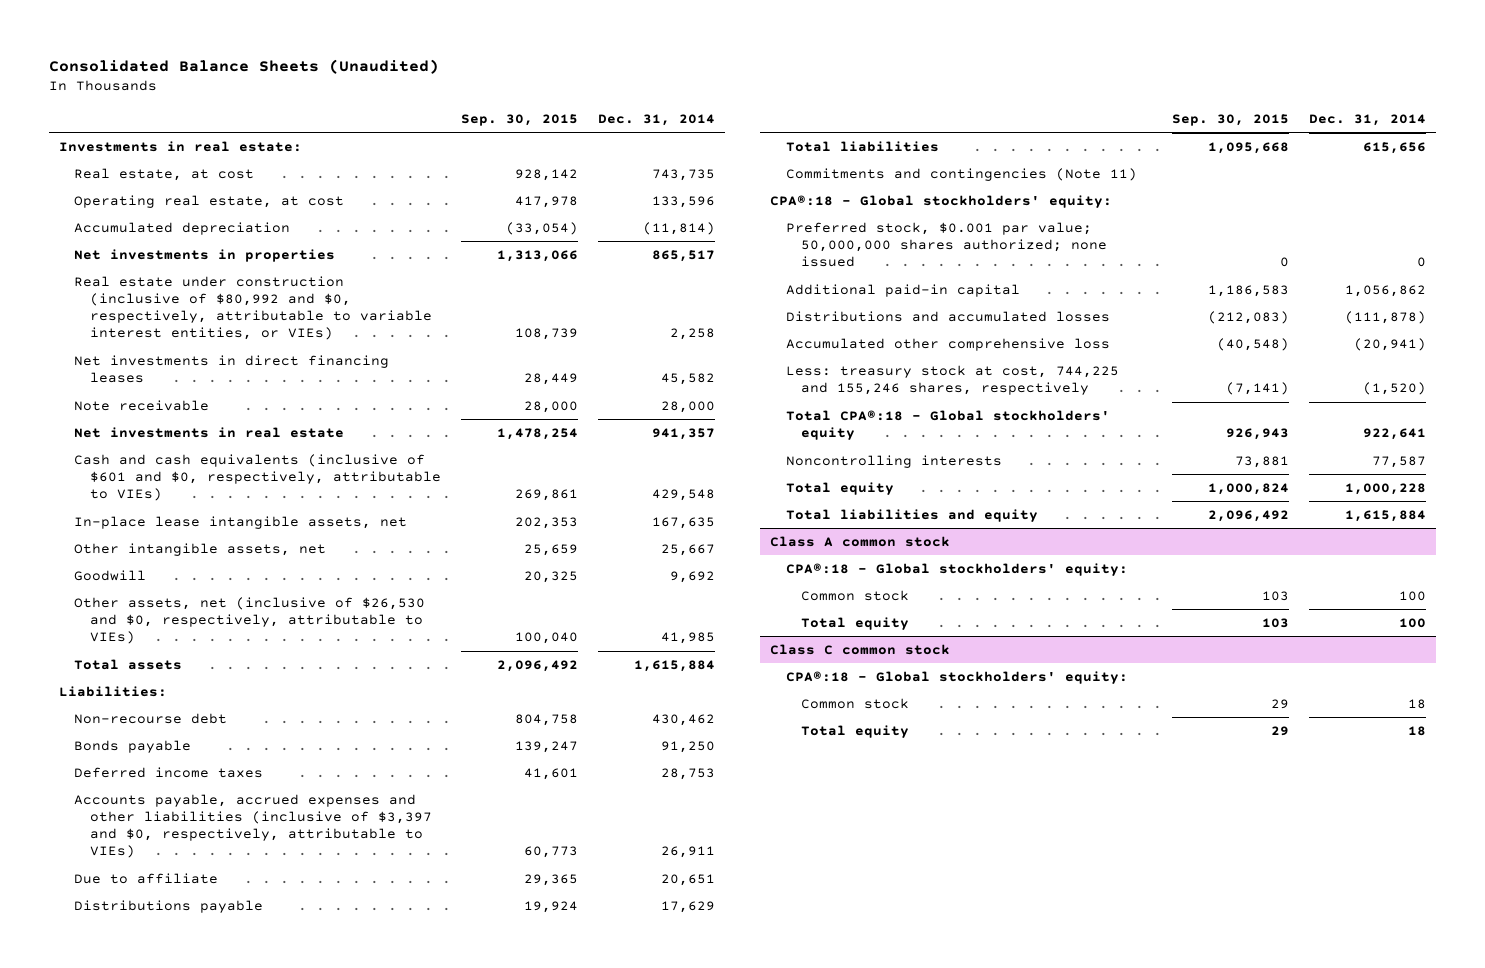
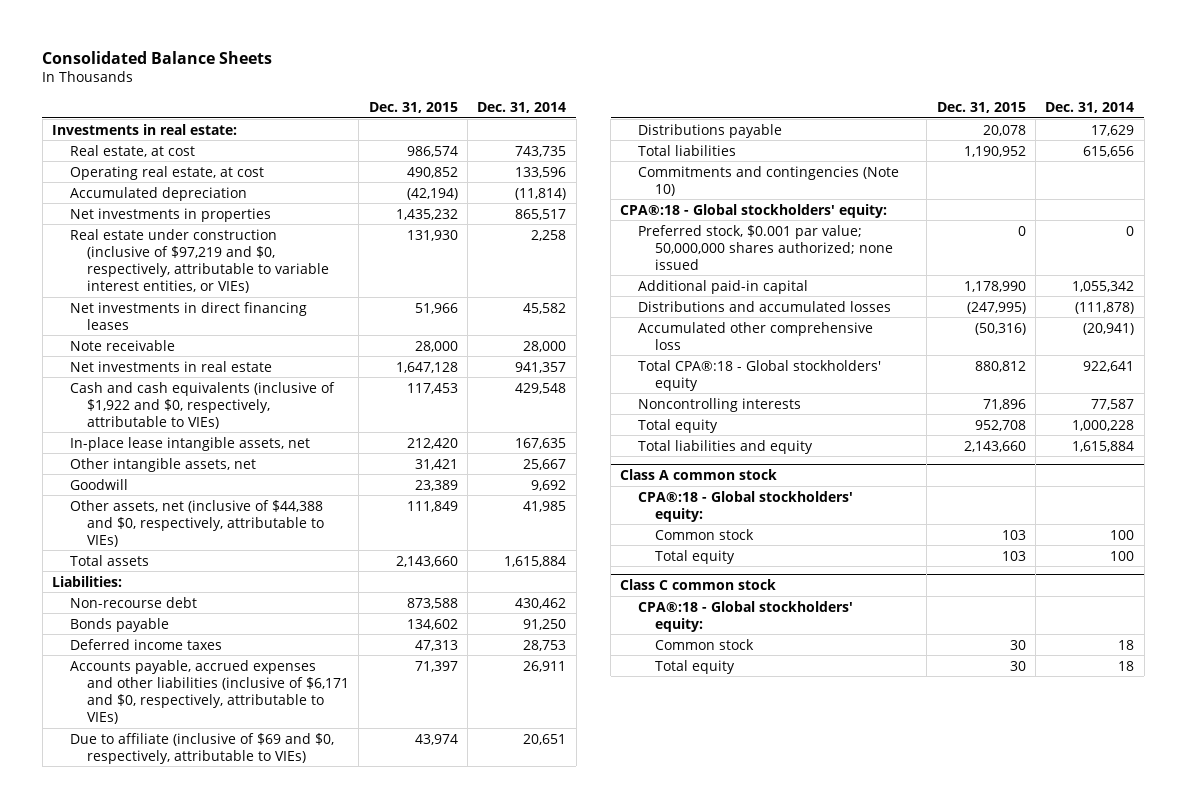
- Consolidated Balance Sheets (Unaudited)
+ Consolidated Balance Sheets
- | Sep. 30, 2015 | Dec. 31, 2014
+ | Dec. 31, 2015 | Dec. 31, 2014
- Real estate under construction (inclusive of $80,992 and $0, respectively, attributable to variable interest entities, or VIEs) | 108,739 | 2,258
+ Real estate under construction (inclusive of $97,219 and $0, respectively, attributable to variable interest entities, or VIEs) | 131,930 | 2,258
- Cash and cash equivalents (inclusive of $601 and $0, respectively, attributable to VIEs) | 269,861 | 429,548
+ Cash and cash equivalents (inclusive of $1,922 and $0, respectively, attributable to VIEs) | 117,453 | 429,548
- Other assets, net (inclusive of $26,530 and $0, respectively, attributable to VIEs) | 100,040 | 41,985
+ Other assets, net (inclusive of $44,388 and $0, respectively, attributable to VIEs) | 111,849 | 41,985
- Accounts payable, accrued expenses and other liabilities (inclusive of $3,397 and $0, respectively, attributable to VIEs) | 60,773 | 26,911
- Due to affiliate | 29,365 | 20,651
+ Accounts payable, accrued expenses and other liabilities (inclusive of $6,171 and $0, respectively, attributable to VIEs) | 71,397 | 26,911
+ Due to affiliate (inclusive of $69 and $0, respectively, attributable to VIEs) | 43,974 | 20,651
- Commitments and contingencies (Note 11)
+ Commitments and contingencies (Note 10)
- Additional paid-in capital | 1,186,583 | 1,056,862
+ Additional paid-in capital | 1,178,990 | 1,055,342
- Less: treasury stock at cost, 744,225 and 155,246 shares, respectively | (7,141) | (1,520)

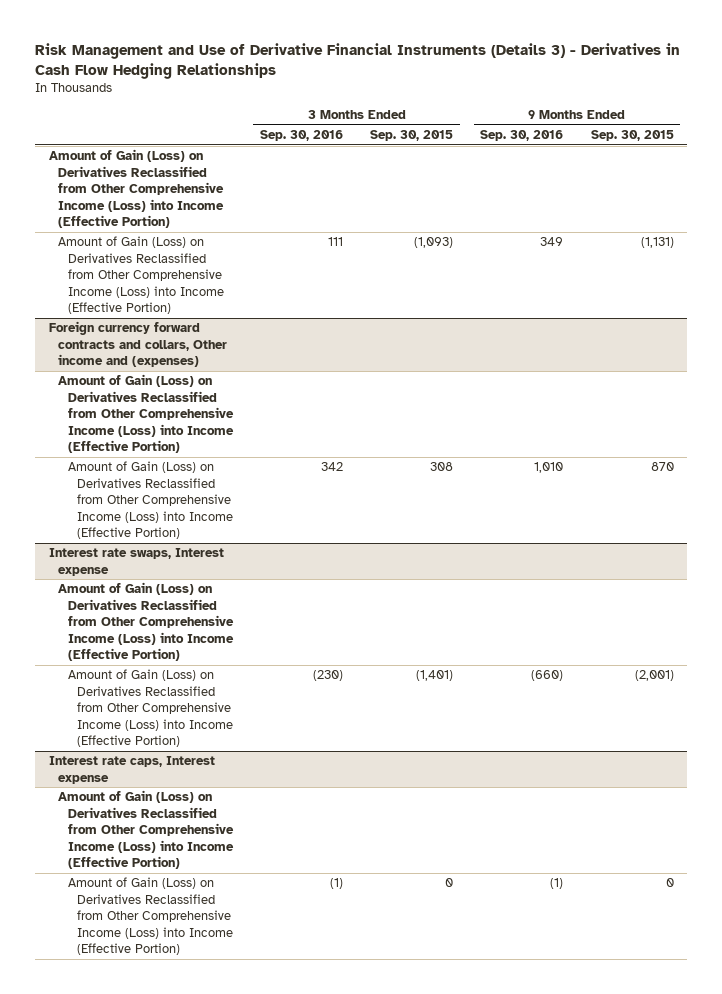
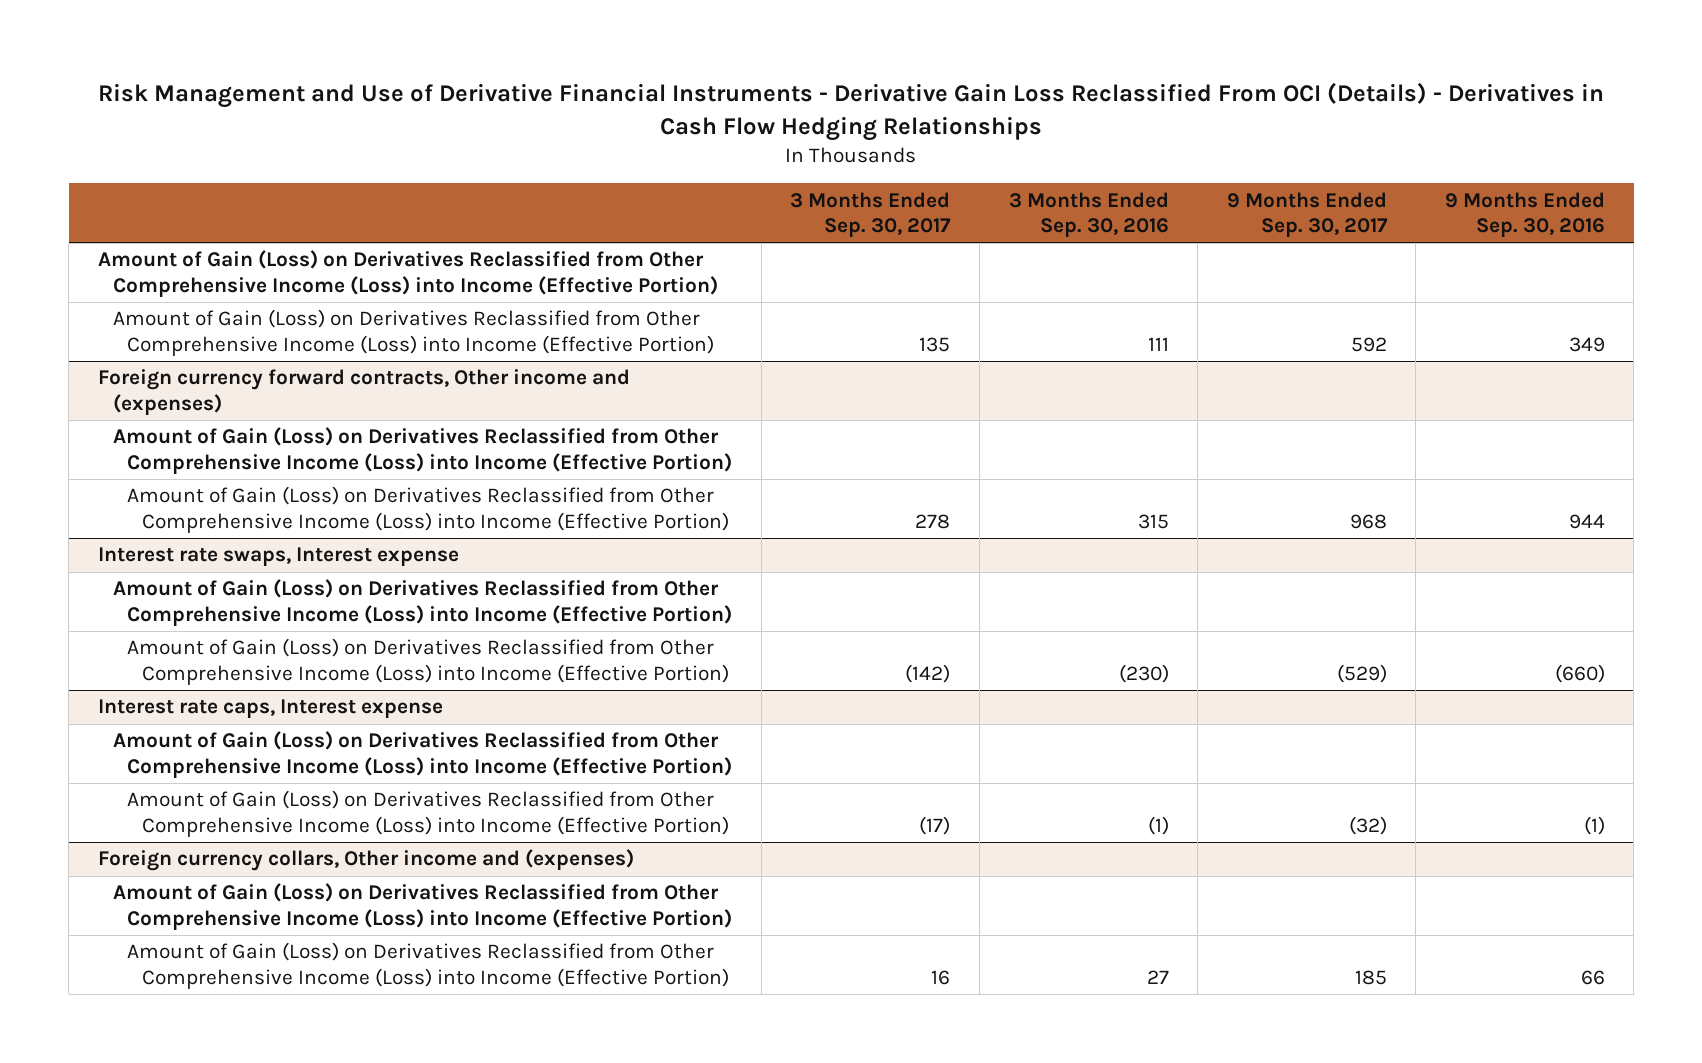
- Risk Management and Use of Derivative Financial Instruments (Details 3) - Derivatives in Cash Flow Hedging Relationships
+ Risk Management and Use of Derivative Financial Instruments - Derivative Gain Loss Reclassified From OCI (Details) - Derivatives in Cash Flow Hedging Relationships
- | 3 Months Ended Sep. 30, 2016 | 3 Months Ended Sep. 30, 2015 | 9 Months Ended Sep. 30, 2016 | 9 Months Ended Sep. 30, 2015
+ | 3 Months Ended Sep. 30, 2017 | 3 Months Ended Sep. 30, 2016 | 9 Months Ended Sep. 30, 2017 | 9 Months Ended Sep. 30, 2016
- Foreign currency forward contracts and collars, Other income and (expenses)
+ Foreign currency forward contracts, Other income and (expenses)
- Amount of Gain (Loss) on Derivatives Reclassified from Other Comprehensive Income (Loss) into Income (Effective Portion) | 342 | 308 | 1,010 | 870
+ Amount of Gain (Loss) on Derivatives Reclassified from Other Comprehensive Income (Loss) into Income (Effective Portion) | 278 | 315 | 968 | 944
+ Foreign currency collars, Other income and (expenses)
+ Amount of Gain (Loss) on Derivatives Reclassified from Other Comprehensive Income (Loss) into Income (Effective Portion)
+ Amount of Gain (Loss) on Derivatives Reclassified from Other Comprehensive Income (Loss) into Income (Effective Portion) | 16 | 27 | 185 | 66

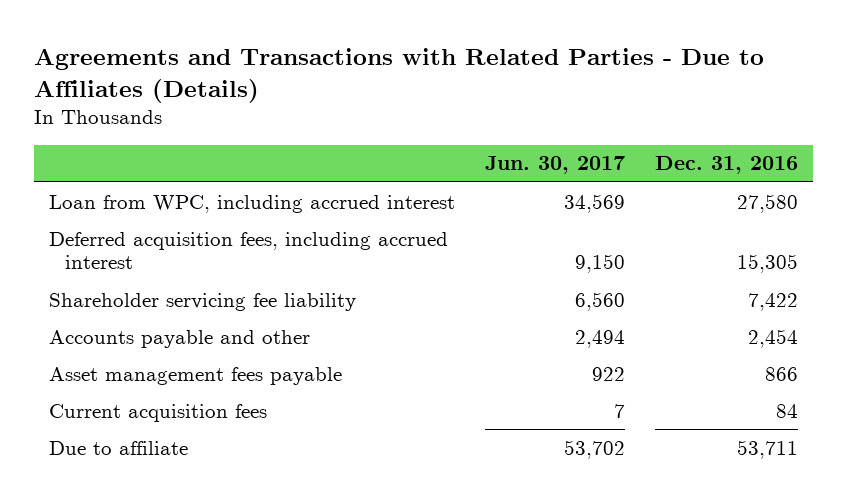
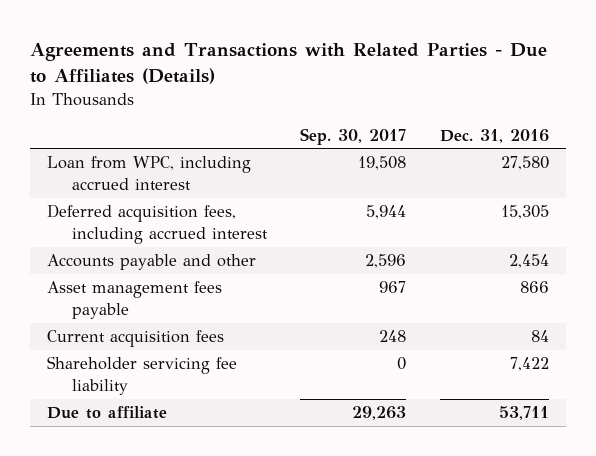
- | Jun. 30, 2017 | Dec. 31, 2016
+ | Sep. 30, 2017 | Dec. 31, 2016
moved down: Shareholder servicing fee liability | 0 | 7,422

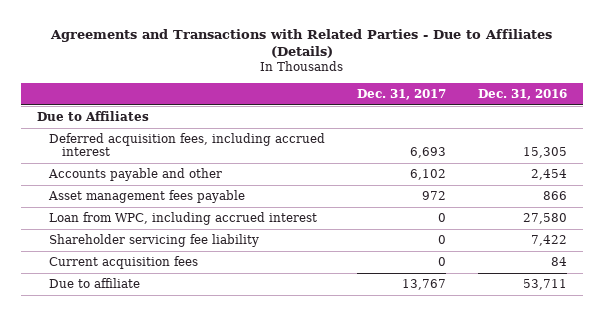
- | Sep. 30, 2017 | Dec. 31, 2016
+ | Dec. 31, 2017 | Dec. 31, 2016
+ Due to Affiliates
moved down: Loan from WPC, including accrued interest | 0 | 27,580
moved down: Current acquisition fees | 0 | 84

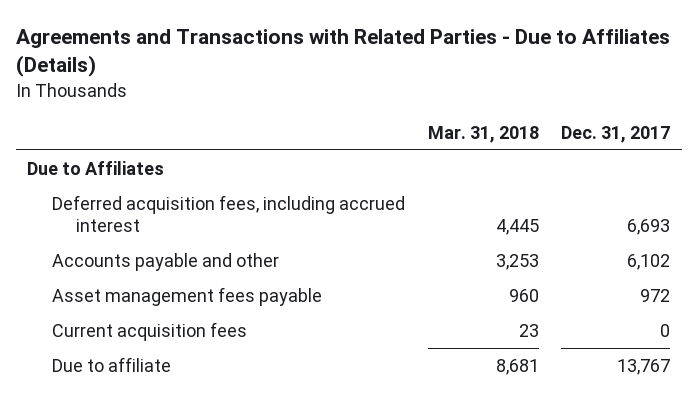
- | Dec. 31, 2017 | Dec. 31, 2016
+ | Mar. 31, 2018 | Dec. 31, 2017
- Loan from WPC, including accrued interest | 0 | 27,580
- Shareholder servicing fee liability | 0 | 7,422

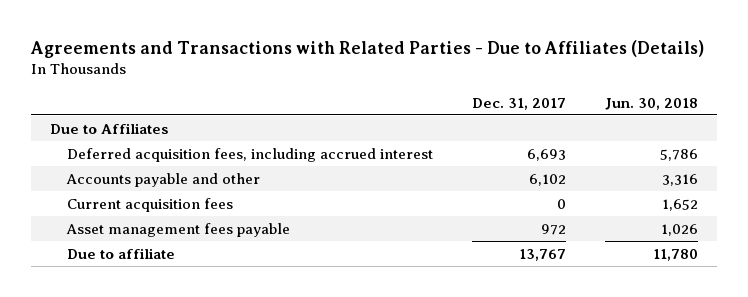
- | Mar. 31, 2018 | Dec. 31, 2017
+ | Dec. 31, 2017 | Jun. 30, 2018
moved down: Asset management fees payable | 972 | 1,026

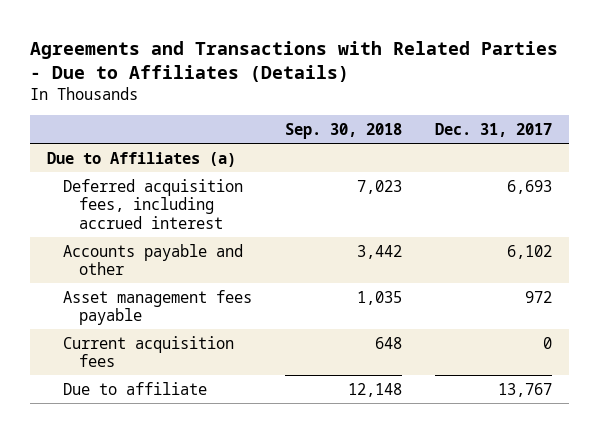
- | Dec. 31, 2017 | Jun. 30, 2018
+ | Sep. 30, 2018 | Dec. 31, 2017
- Due to Affiliates
+ Due to Affiliates (a)
moved down: Current acquisition fees | 648 | 0

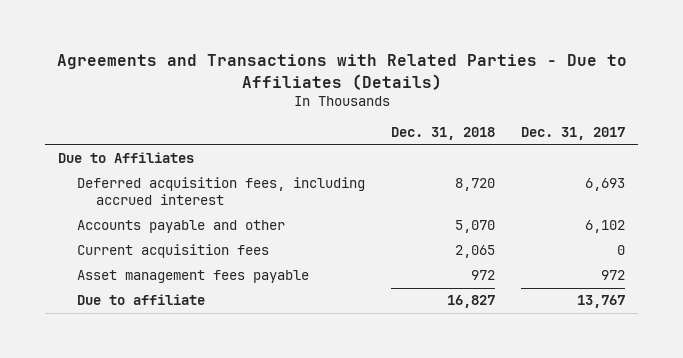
- | Sep. 30, 2018 | Dec. 31, 2017
+ | Dec. 31, 2018 | Dec. 31, 2017
- Due to Affiliates (a)
+ Due to Affiliates
moved down: Asset management fees payable | 972 | 972

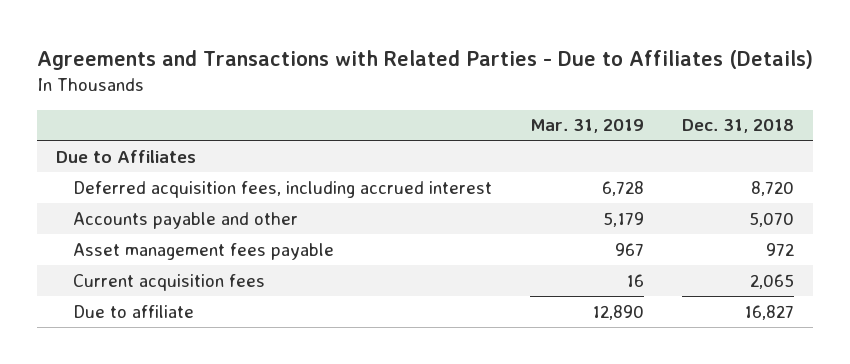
- | Dec. 31, 2018 | Dec. 31, 2017
+ | Mar. 31, 2019 | Dec. 31, 2018
moved down: Current acquisition fees | 16 | 2,065

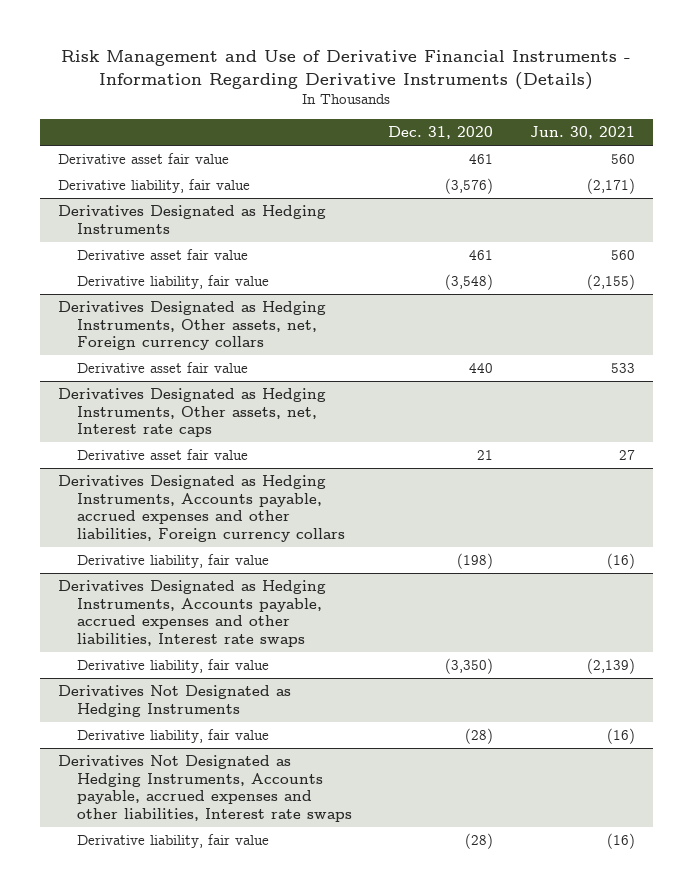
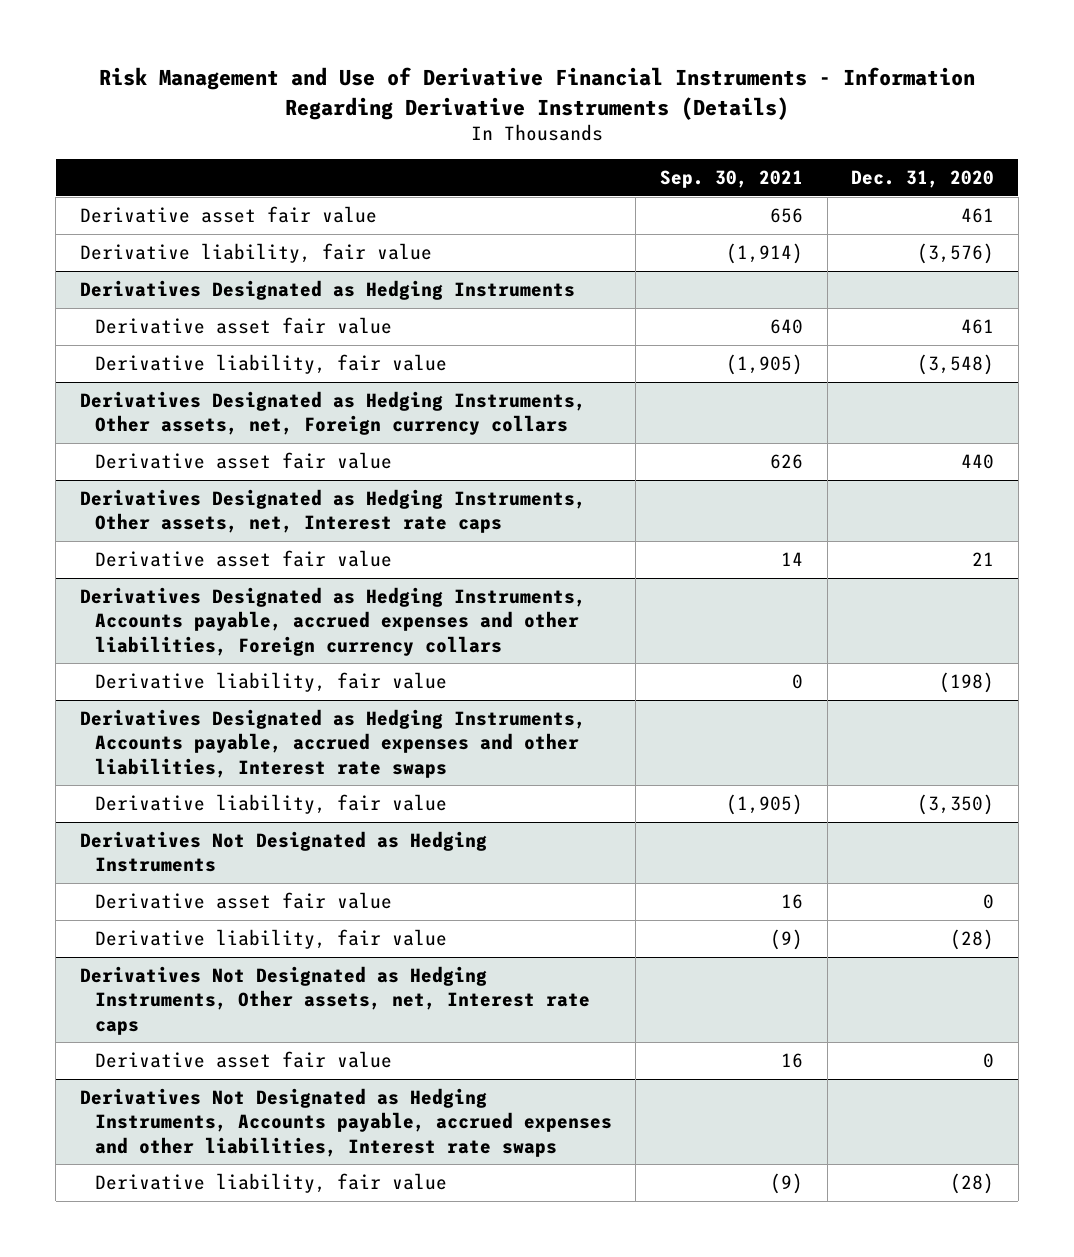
- | Dec. 31, 2020 | Jun. 30, 2021
+ | Sep. 30, 2021 | Dec. 31, 2020
@ Derivatives Not Designated as Hedging Instruments
+ Derivative asset fair value | 16 | 0
+ Derivatives Not Designated as Hedging Instruments, Other assets, net, Interest rate caps
+ Derivative asset fair value | 16 | 0

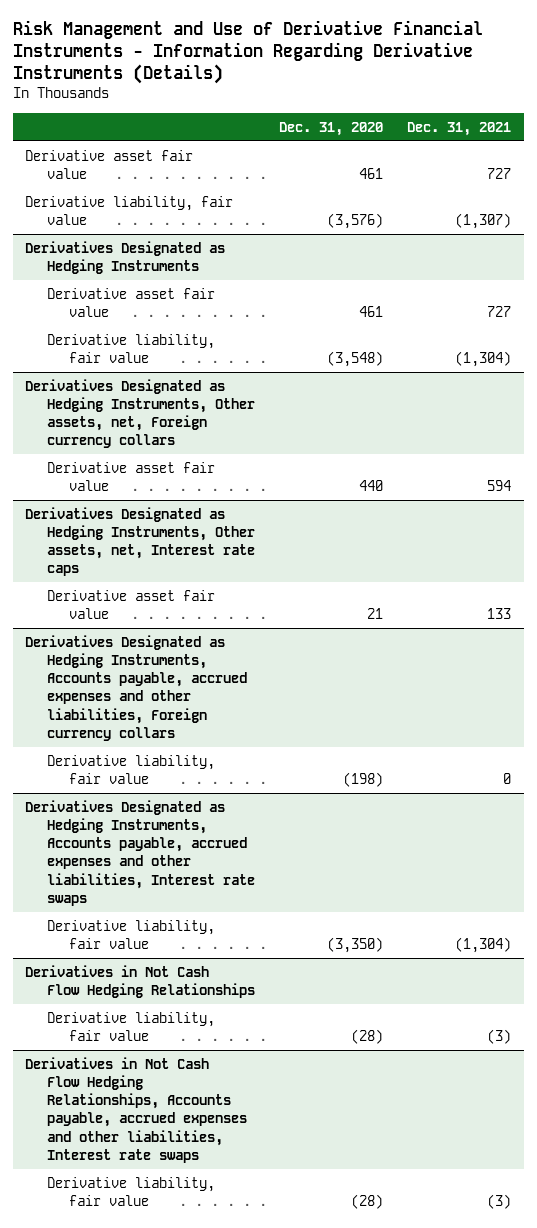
- | Sep. 30, 2021 | Dec. 31, 2020
+ | Dec. 31, 2020 | Dec. 31, 2021
- Derivatives Not Designated as Hedging Instruments
- Derivative asset fair value | 16 | 0
+ Derivatives in Not Cash Flow Hedging Relationships
- Derivatives Not Designated as Hedging Instruments, Other assets, net, Interest rate caps
- Derivative asset fair value | 16 | 0
- Derivatives Not Designated as Hedging Instruments, Accounts payable, accrued expenses and other liabilities, Interest rate swaps
+ Derivatives in Not Cash Flow Hedging Relationships, Accounts payable, accrued expenses and other liabilities, Interest rate swaps

